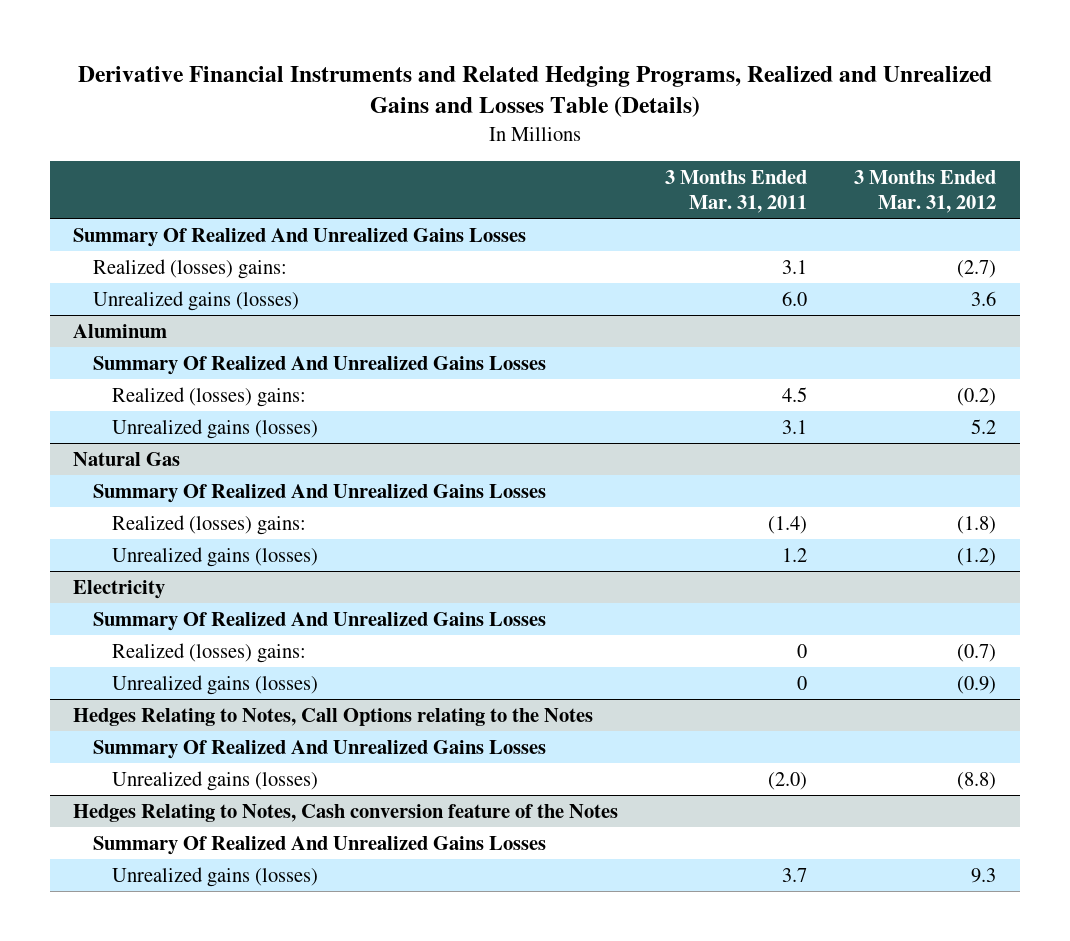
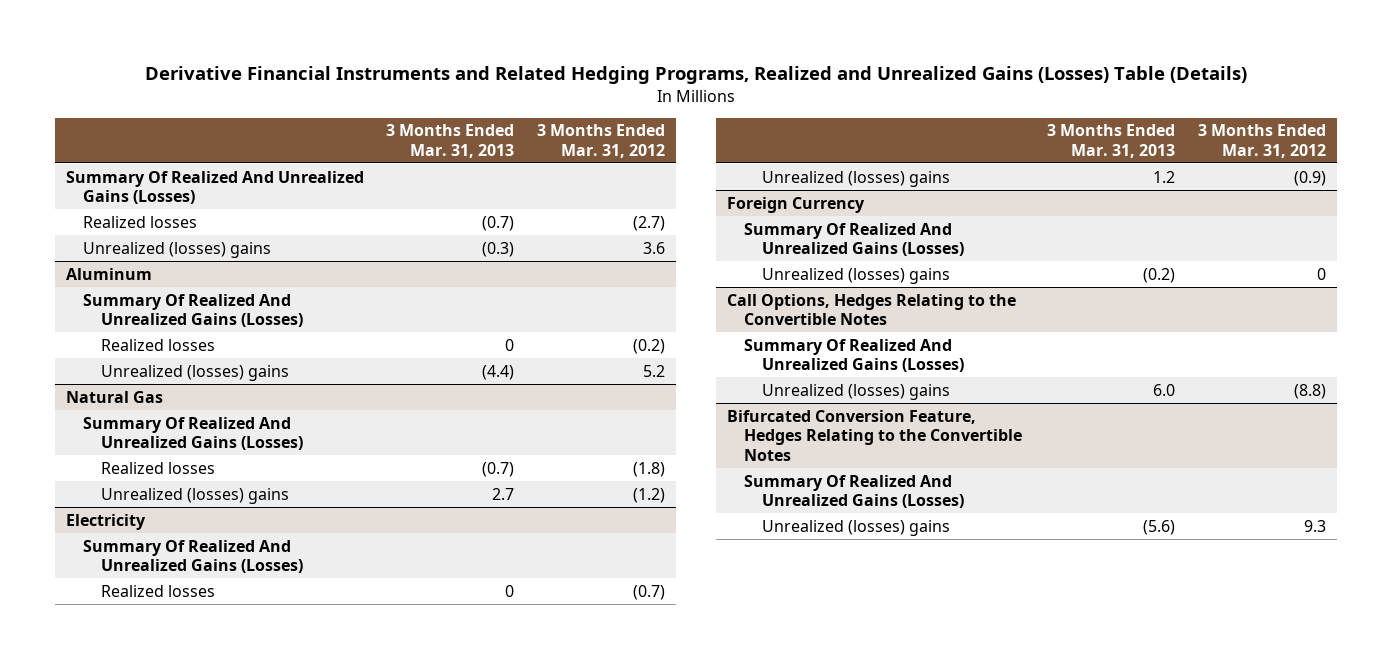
- Derivative Financial Instruments and Related Hedging Programs, Realized and Unrealized Gains and Losses Table (Details)
+ Derivative Financial Instruments and Related Hedging Programs, Realized and Unrealized Gains (Losses) Table (Details)
- | 3 Months Ended Mar. 31, 2011 | 3 Months Ended Mar. 31, 2012
+ | 3 Months Ended Mar. 31, 2013 | 3 Months Ended Mar. 31, 2012
- Summary Of Realized And Unrealized Gains Losses
- Realized (losses) gains: | 3.1 | (2.7)
- Unrealized gains (losses) | 6.0 | 3.6
+ Summary Of Realized And Unrealized Gains (Losses)
+ Realized losses | (0.7) | (2.7)
+ Unrealized (losses) gains | (0.3) | 3.6
@ Aluminum
- Summary Of Realized And Unrealized Gains Losses
- Realized (losses) gains: | 4.5 | (0.2)
- Unrealized gains (losses) | 3.1 | 5.2
+ Summary Of Realized And Unrealized Gains (Losses)
+ Realized losses | 0 | (0.2)
+ Unrealized (losses) gains | (4.4) | 5.2
@ Natural Gas
- Summary Of Realized And Unrealized Gains Losses
- Realized (losses) gains: | (1.4) | (1.8)
- Unrealized gains (losses) | 1.2 | (1.2)
+ Summary Of Realized And Unrealized Gains (Losses)
+ Realized losses | (0.7) | (1.8)
+ Unrealized (losses) gains | 2.7 | (1.2)
@ Electricity
- Summary Of Realized And Unrealized Gains Losses
- Realized (losses) gains: | 0 | (0.7)
- Unrealized gains (losses) | 0 | (0.9)
- Hedges Relating to Notes, Call Options relating to the Notes
- Summary Of Realized And Unrealized Gains Losses
- Unrealized gains (losses) | (2.0) | (8.8)
- Hedges Relating to Notes, Cash conversion feature of the Notes
- Summary Of Realized And Unrealized Gains Losses
- Unrealized gains (losses) | 3.7 | 9.3
@ Electricity
+ Summary Of Realized And Unrealized Gains (Losses)
+ Realized losses | 0 | (0.7)
+ Unrealized (losses) gains | 1.2 | (0.9)
+ Foreign Currency
+ Summary Of Realized And Unrealized Gains (Losses)
+ Unrealized (losses) gains | (0.2) | 0
+ Call Options, Hedges Relating to the Convertible Notes
+ Summary Of Realized And Unrealized Gains (Losses)
+ Unrealized (losses) gains | 6.0 | (8.8)
+ Bifurcated Conversion Feature, Hedges Relating to the Convertible Notes
+ Summary Of Realized And Unrealized Gains (Losses)
+ Unrealized (losses) gains | (5.6) | 9.3

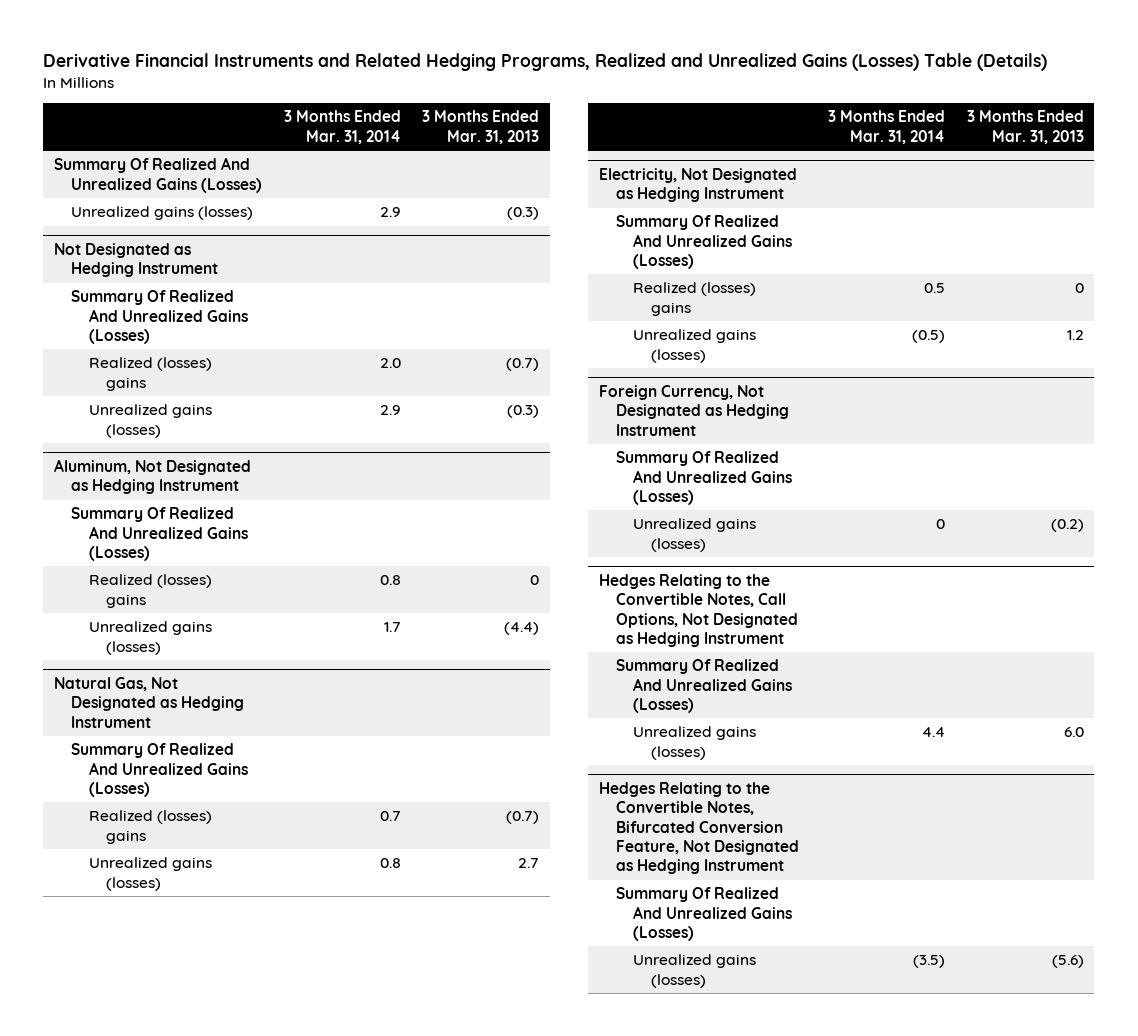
- | 3 Months Ended Mar. 31, 2013 | 3 Months Ended Mar. 31, 2012
+ | 3 Months Ended Mar. 31, 2014 | 3 Months Ended Mar. 31, 2013
- Realized losses | (0.7) | (2.7)
- Unrealized (losses) gains | (0.3) | 3.6
- Aluminum
+ Unrealized gains (losses) | 2.9 | (0.3)
+ Not Designated as Hedging Instrument
- Realized losses | 0 | (0.2)
- Unrealized (losses) gains | (4.4) | 5.2
- Natural Gas
+ Realized (losses) gains | 2.0 | (0.7)
+ Unrealized gains (losses) | 2.9 | (0.3)
+ Aluminum, Not Designated as Hedging Instrument
- Realized losses | (0.7) | (1.8)
- Unrealized (losses) gains | 2.7 | (1.2)
- Electricity
+ Realized (losses) gains | 0.8 | 0
+ Unrealized gains (losses) | 1.7 | (4.4)
+ Natural Gas, Not Designated as Hedging Instrument
- Realized losses | 0 | (0.7)
- Unrealized (losses) gains | 1.2 | (0.9)
- Foreign Currency
+ Realized (losses) gains | 0.7 | (0.7)
+ Unrealized gains (losses) | 0.8 | 2.7
+ Electricity, Not Designated as Hedging Instrument
- Unrealized (losses) gains | (0.2) | 0
- Call Options, Hedges Relating to the Convertible Notes
+ Realized (losses) gains | 0.5 | 0
+ Unrealized gains (losses) | (0.5) | 1.2
+ Foreign Currency, Not Designated as Hedging Instrument
- Unrealized (losses) gains | 6.0 | (8.8)
- Bifurcated Conversion Feature, Hedges Relating to the Convertible Notes
+ Unrealized gains (losses) | 0 | (0.2)
+ Hedges Relating to the Convertible Notes, Call Options, Not Designated as Hedging Instrument
- Unrealized (losses) gains | (5.6) | 9.3
+ Unrealized gains (losses) | 4.4 | 6.0
+ Hedges Relating to the Convertible Notes, Bifurcated Conversion Feature, Not Designated as Hedging Instrument
+ Summary Of Realized And Unrealized Gains (Losses)
+ Unrealized gains (losses) | (3.5) | (5.6)

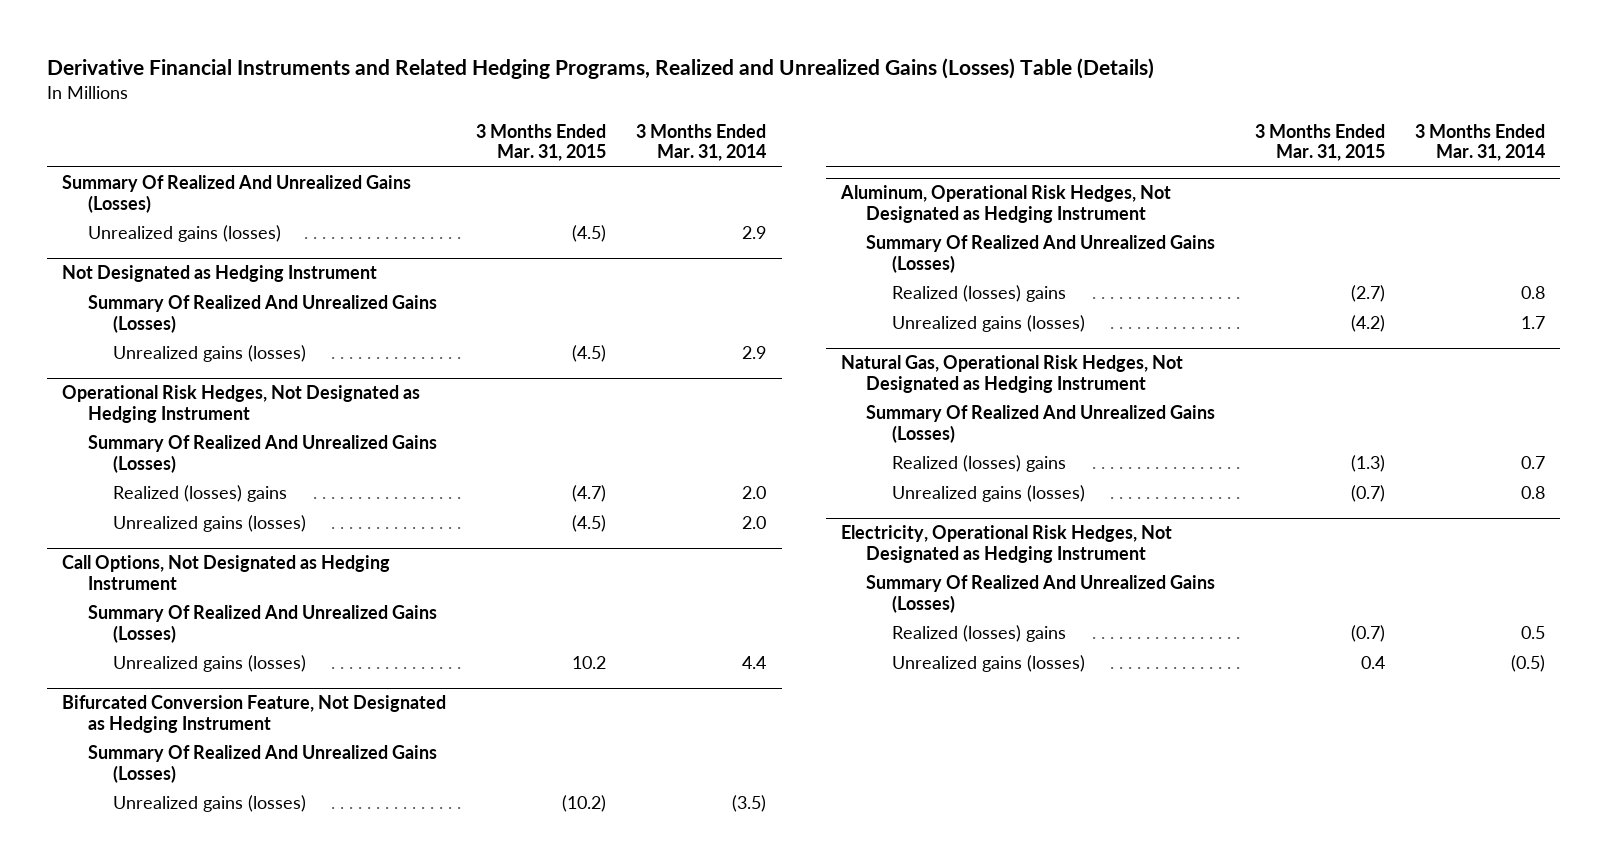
- | 3 Months Ended Mar. 31, 2014 | 3 Months Ended Mar. 31, 2013
+ | 3 Months Ended Mar. 31, 2015 | 3 Months Ended Mar. 31, 2014
@ Not Designated as Hedging Instrument
- Realized (losses) gains | 2.0 | (0.7)
- Aluminum, Not Designated as Hedging Instrument
+ Operational Risk Hedges, Not Designated as Hedging Instrument
+ Realized (losses) gains | (4.7) | 2.0
+ Unrealized gains (losses) | (4.5) | 2.0
+ Call Options, Not Designated as Hedging Instrument
+ Summary Of Realized And Unrealized Gains (Losses)
+ Unrealized gains (losses) | 10.2 | 4.4
+ Bifurcated Conversion Feature, Not Designated as Hedging Instrument
+ Summary Of Realized And Unrealized Gains (Losses)
+ Unrealized gains (losses) | (10.2) | (3.5)
+ Aluminum, Operational Risk Hedges, Not Designated as Hedging Instrument
+ Summary Of Realized And Unrealized Gains (Losses)
- Natural Gas, Not Designated as Hedging Instrument
+ Natural Gas, Operational Risk Hedges, Not Designated as Hedging Instrument
- Electricity, Not Designated as Hedging Instrument
+ Electricity, Operational Risk Hedges, Not Designated as Hedging Instrument
- Foreign Currency, Not Designated as Hedging Instrument
- Summary Of Realized And Unrealized Gains (Losses)
- Unrealized gains (losses) | 0 | (0.2)
- Hedges Relating to the Convertible Notes, Call Options, Not Designated as Hedging Instrument
- Summary Of Realized And Unrealized Gains (Losses)
- Unrealized gains (losses) | 4.4 | 6.0
- Hedges Relating to the Convertible Notes, Bifurcated Conversion Feature, Not Designated as Hedging Instrument
- Summary Of Realized And Unrealized Gains (Losses)
- Unrealized gains (losses) | (3.5) | (5.6)

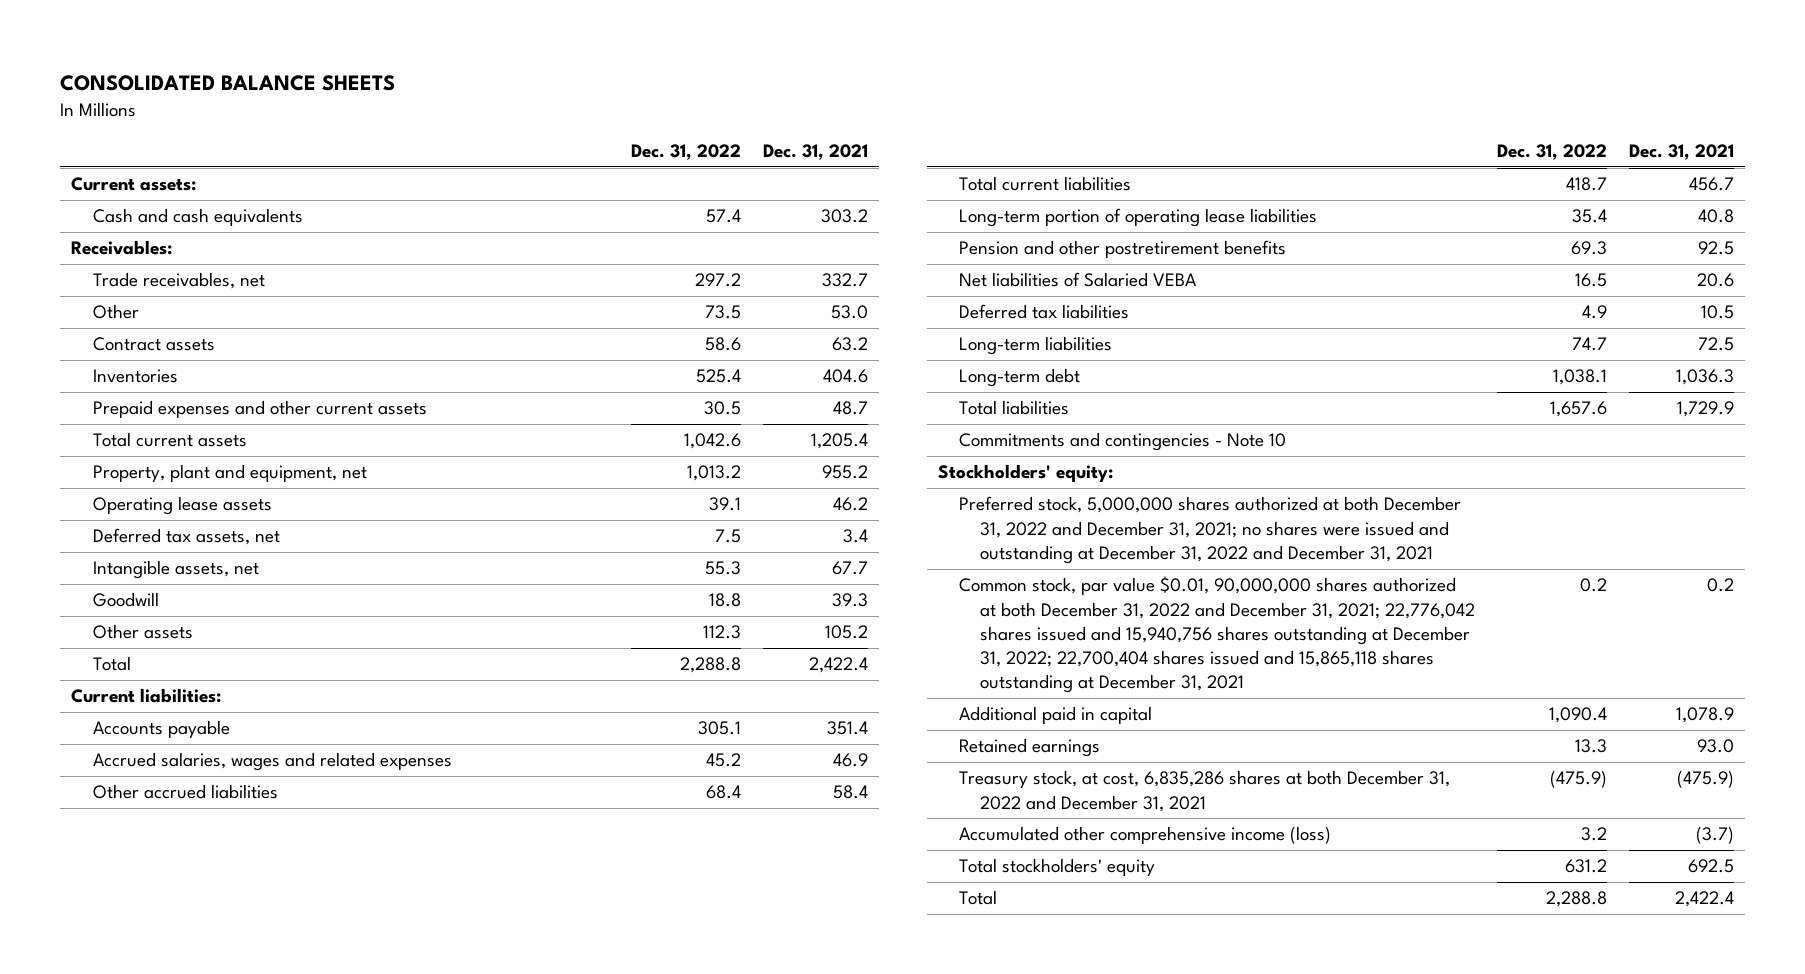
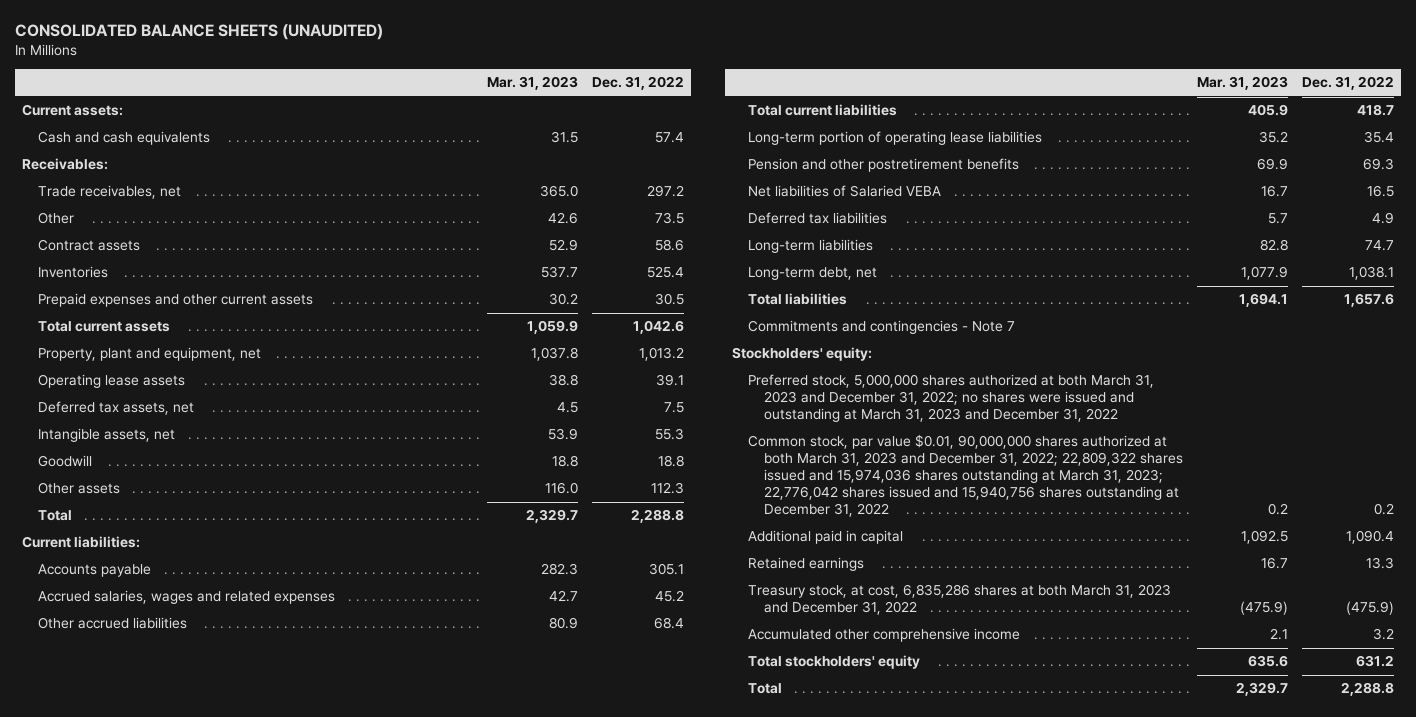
- CONSOLIDATED BALANCE SHEETS
+ CONSOLIDATED BALANCE SHEETS (UNAUDITED)
- | Dec. 31, 2022 | Dec. 31, 2021
+ | Mar. 31, 2023 | Dec. 31, 2022
- Long-term debt | 1,038.1 | 1,036.3
+ Long-term debt, net | 1,077.9 | 1,038.1
- Commitments and contingencies - Note 10
+ Commitments and contingencies - Note 7
- Preferred stock, 5,000,000 shares authorized at both December 31, 2022 and December 31, 2021; no shares were issued and outstanding at December 31, 2022 and December 31, 2021
- Common stock, par value $0.01, 90,000,000 shares authorized at both December 31, 2022 and December 31, 2021; 22,776,042 shares issued and 15,940,756 shares outstanding at December 31, 2022; 22,700,404 shares issued and 15,865,118 shares outstanding at December 31, 2021 | 0.2 | 0.2
+ Preferred stock, 5,000,000 shares authorized at both March 31, 2023 and December 31, 2022; no shares were issued and outstanding at March 31, 2023 and December 31, 2022
+ Common stock, par value $0.01, 90,000,000 shares authorized at both March 31, 2023 and December 31, 2022; 22,809,322 shares issued and 15,974,036 shares outstanding at March 31, 2023; 22,776,042 shares issued and 15,940,756 shares outstanding at December 31, 2022 | 0.2 | 0.2
- Treasury stock, at cost, 6,835,286 shares at both December 31, 2022 and December 31, 2021 | (475.9) | (475.9)
- Accumulated other comprehensive income (loss) | 3.2 | (3.7)
+ Treasury stock, at cost, 6,835,286 shares at both March 31, 2023 and December 31, 2022 | (475.9) | (475.9)
+ Accumulated other comprehensive income | 2.1 | 3.2

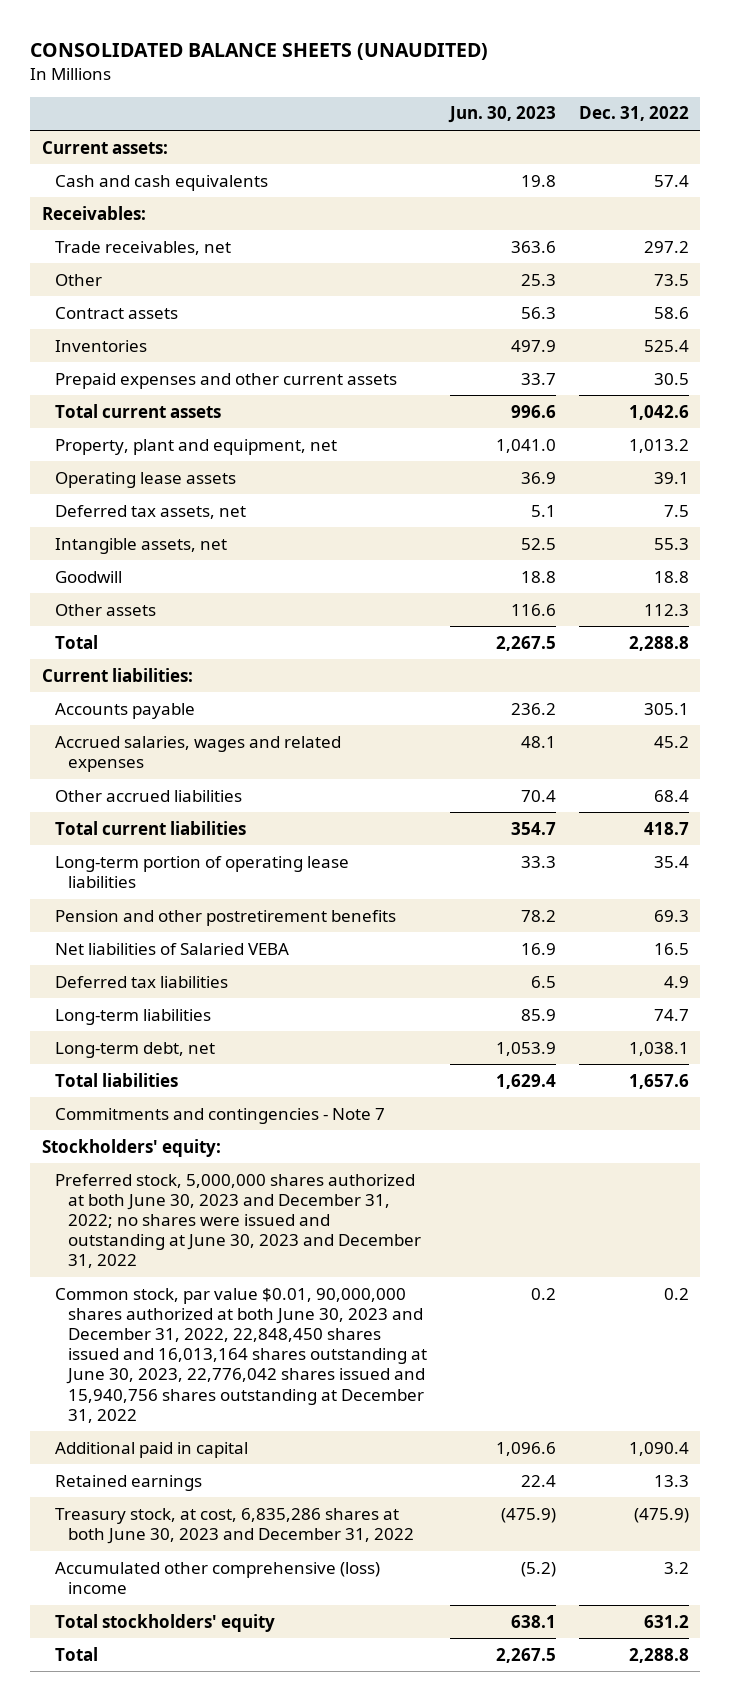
- | Mar. 31, 2023 | Dec. 31, 2022
+ | Jun. 30, 2023 | Dec. 31, 2022
- Preferred stock, 5,000,000 shares authorized at both March 31, 2023 and December 31, 2022; no shares were issued and outstanding at March 31, 2023 and December 31, 2022
- Common stock, par value $0.01, 90,000,000 shares authorized at both March 31, 2023 and December 31, 2022; 22,809,322 shares issued and 15,974,036 shares outstanding at March 31, 2023; 22,776,042 shares issued and 15,940,756 shares outstanding at December 31, 2022 | 0.2 | 0.2
+ Preferred stock, 5,000,000 shares authorized at both June 30, 2023 and December 31, 2022; no shares were issued and outstanding at June 30, 2023 and December 31, 2022
+ Common stock, par value $0.01, 90,000,000 shares authorized at both June 30, 2023 and December 31, 2022, 22,848,450 shares issued and 16,013,164 shares outstanding at June 30, 2023, 22,776,042 shares issued and 15,940,756 shares outstanding at December 31, 2022 | 0.2 | 0.2
- Treasury stock, at cost, 6,835,286 shares at both March 31, 2023 and December 31, 2022 | (475.9) | (475.9)
- Accumulated other comprehensive income | 2.1 | 3.2
+ Treasury stock, at cost, 6,835,286 shares at both June 30, 2023 and December 31, 2022 | (475.9) | (475.9)
+ Accumulated other comprehensive (loss) income | (5.2) | 3.2

